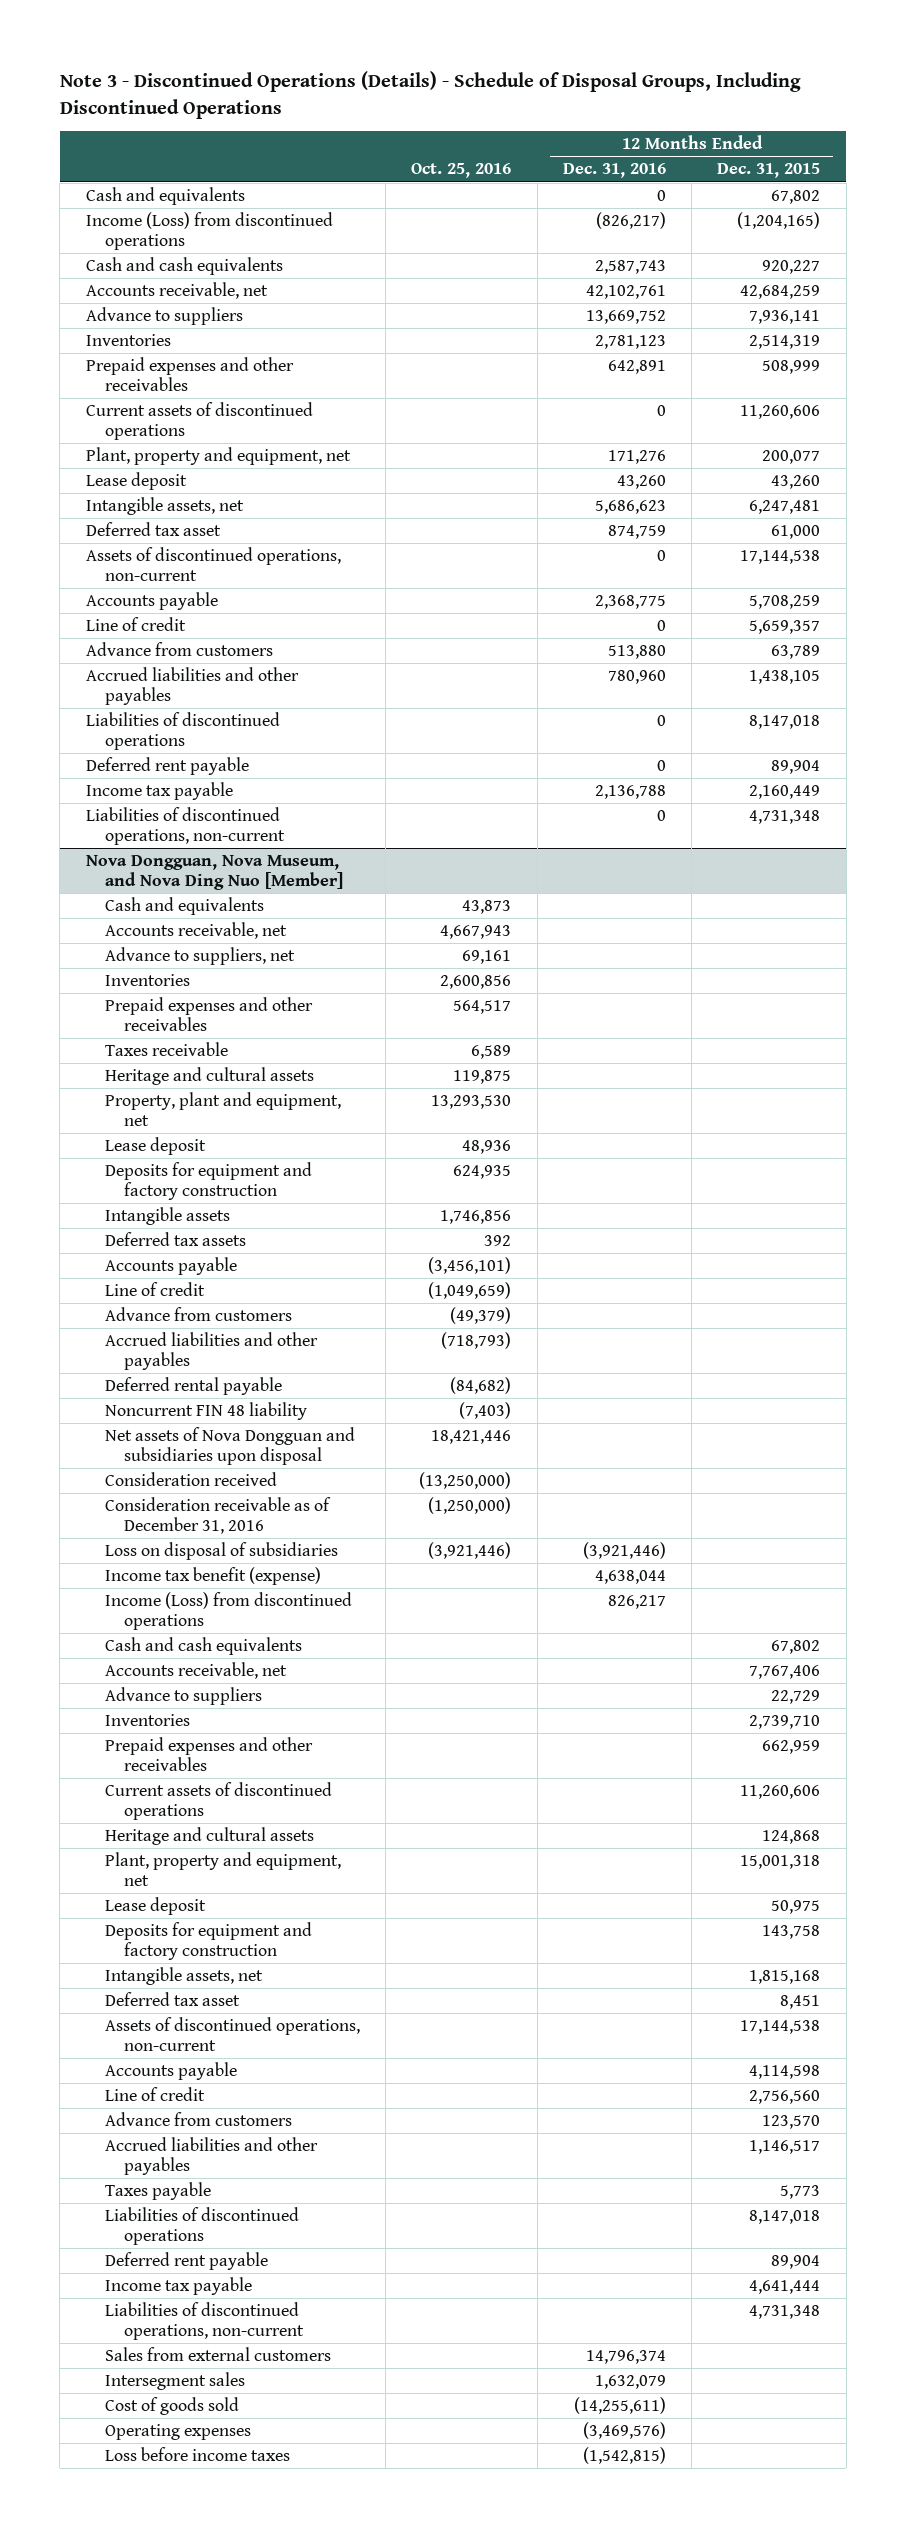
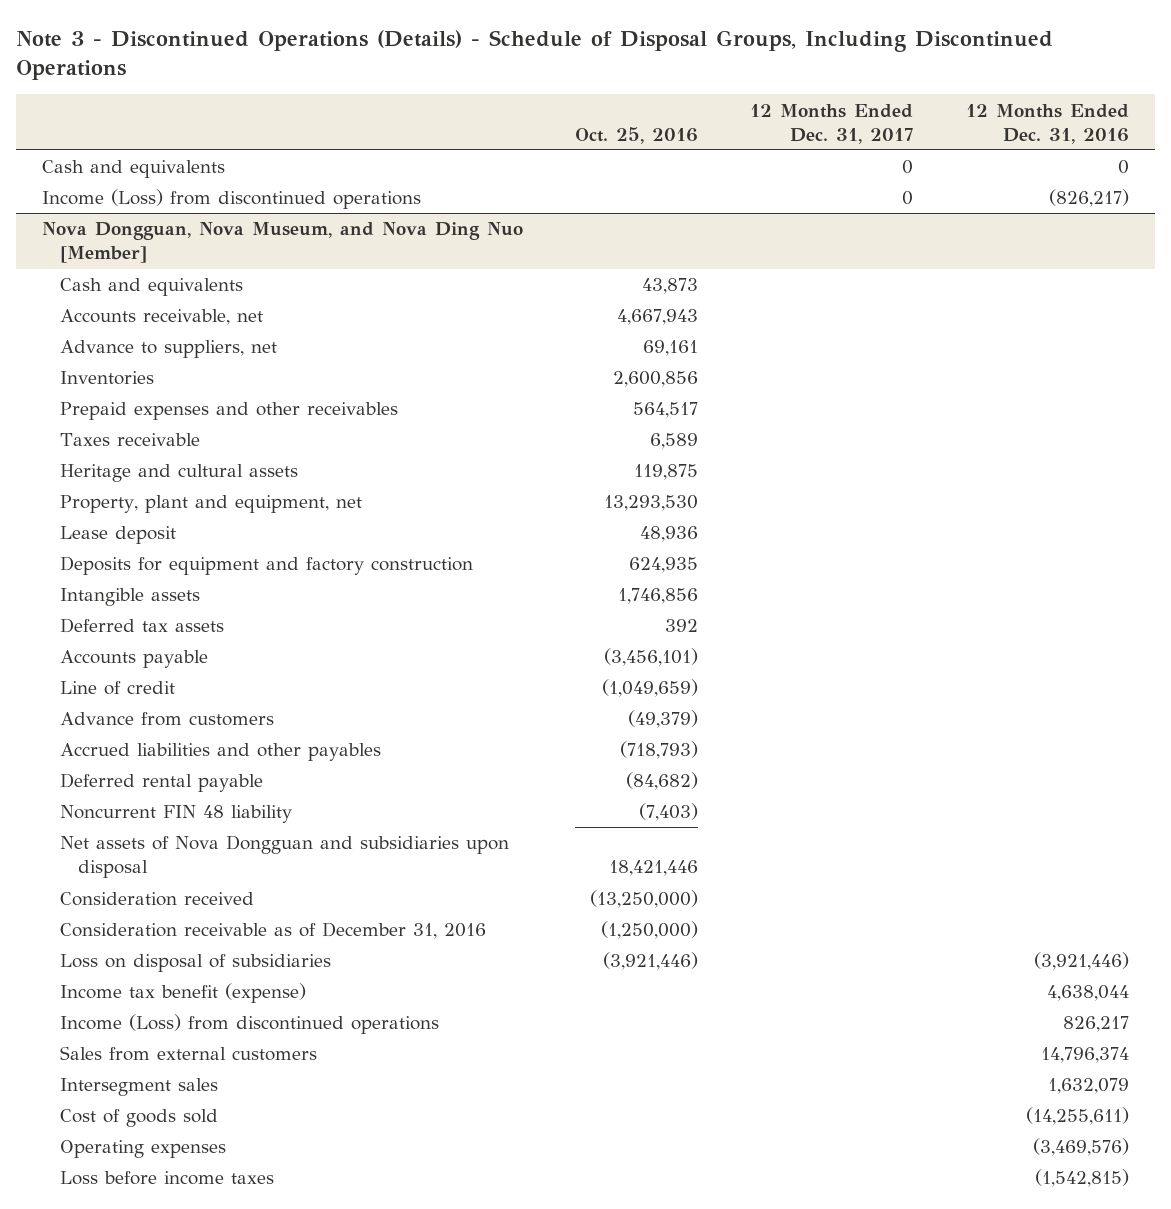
- | Oct. 25, 2016 | 12 Months Ended Dec. 31, 2016 | 12 Months Ended Dec. 31, 2015
+ | Oct. 25, 2016 | 12 Months Ended Dec. 31, 2017 | 12 Months Ended Dec. 31, 2016
- Cash and cash equivalents | | 2,587,743 | 920,227
- Accounts receivable, net | | 42,102,761 | 42,684,259
- Advance to suppliers | | 13,669,752 | 7,936,141
- Inventories | | 2,781,123 | 2,514,319
- Prepaid expenses and other receivables | | 642,891 | 508,999
- Current assets of discontinued operations | | 0 | 11,260,606
- Plant, property and equipment, net | | 171,276 | 200,077
- Lease deposit | | 43,260 | 43,260
- Intangible assets, net | | 5,686,623 | 6,247,481
- Deferred tax asset | | 874,759 | 61,000
- Assets of discontinued operations, non-current | | 0 | 17,144,538
- Accounts payable | | 2,368,775 | 5,708,259
- Line of credit | | 0 | 5,659,357
- Advance from customers | | 513,880 | 63,789
- Accrued liabilities and other payables | | 780,960 | 1,438,105
- Liabilities of discontinued operations | | 0 | 8,147,018
- Deferred rent payable | | 0 | 89,904
- Income tax payable | | 2,136,788 | 2,160,449
- Liabilities of discontinued operations, non-current | | 0 | 4,731,348
@ Nova Dongguan, Nova Museum, and Nova Ding Nuo [Member]
- Cash and cash equivalents | | | 67,802
- Accounts receivable, net | | | 7,767,406
- Advance to suppliers | | | 22,729
- Inventories | | | 2,739,710
- Prepaid expenses and other receivables | | | 662,959
- Current assets of discontinued operations | | | 11,260,606
- Heritage and cultural assets | | | 124,868
- Plant, property and equipment, net | | | 15,001,318
- Lease deposit | | | 50,975
- Deposits for equipment and factory construction | | | 143,758
- Intangible assets, net | | | 1,815,168
- Deferred tax asset | | | 8,451
- Assets of discontinued operations, non-current | | | 17,144,538
- Accounts payable | | | 4,114,598
- Line of credit | | | 2,756,560
- Advance from customers | | | 123,570
- Accrued liabilities and other payables | | | 1,146,517
- Taxes payable | | | 5,773
- Liabilities of discontinued operations | | | 8,147,018
- Deferred rent payable | | | 89,904
- Income tax payable | | | 4,641,444
- Liabilities of discontinued operations, non-current | | | 4,731,348

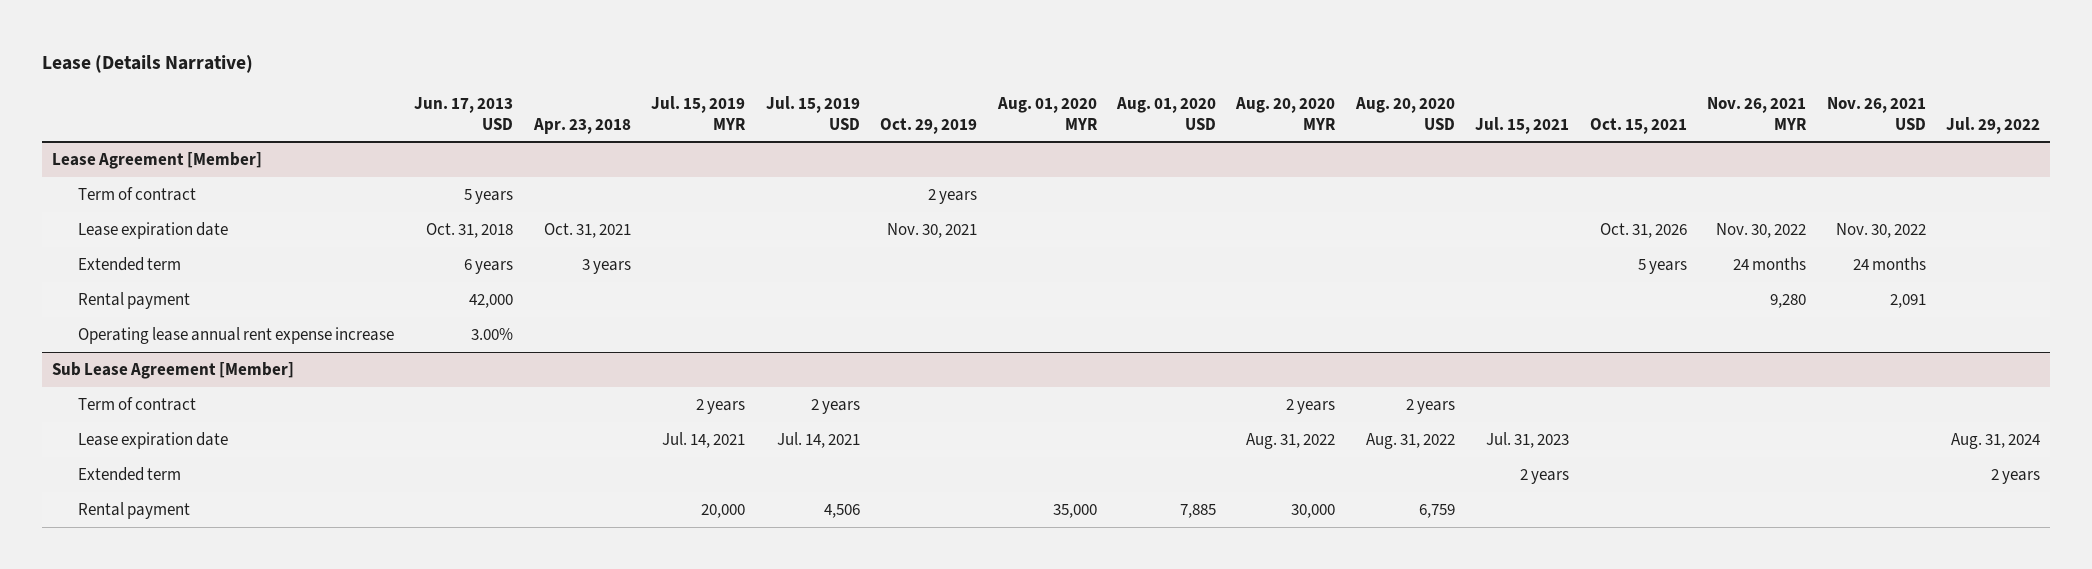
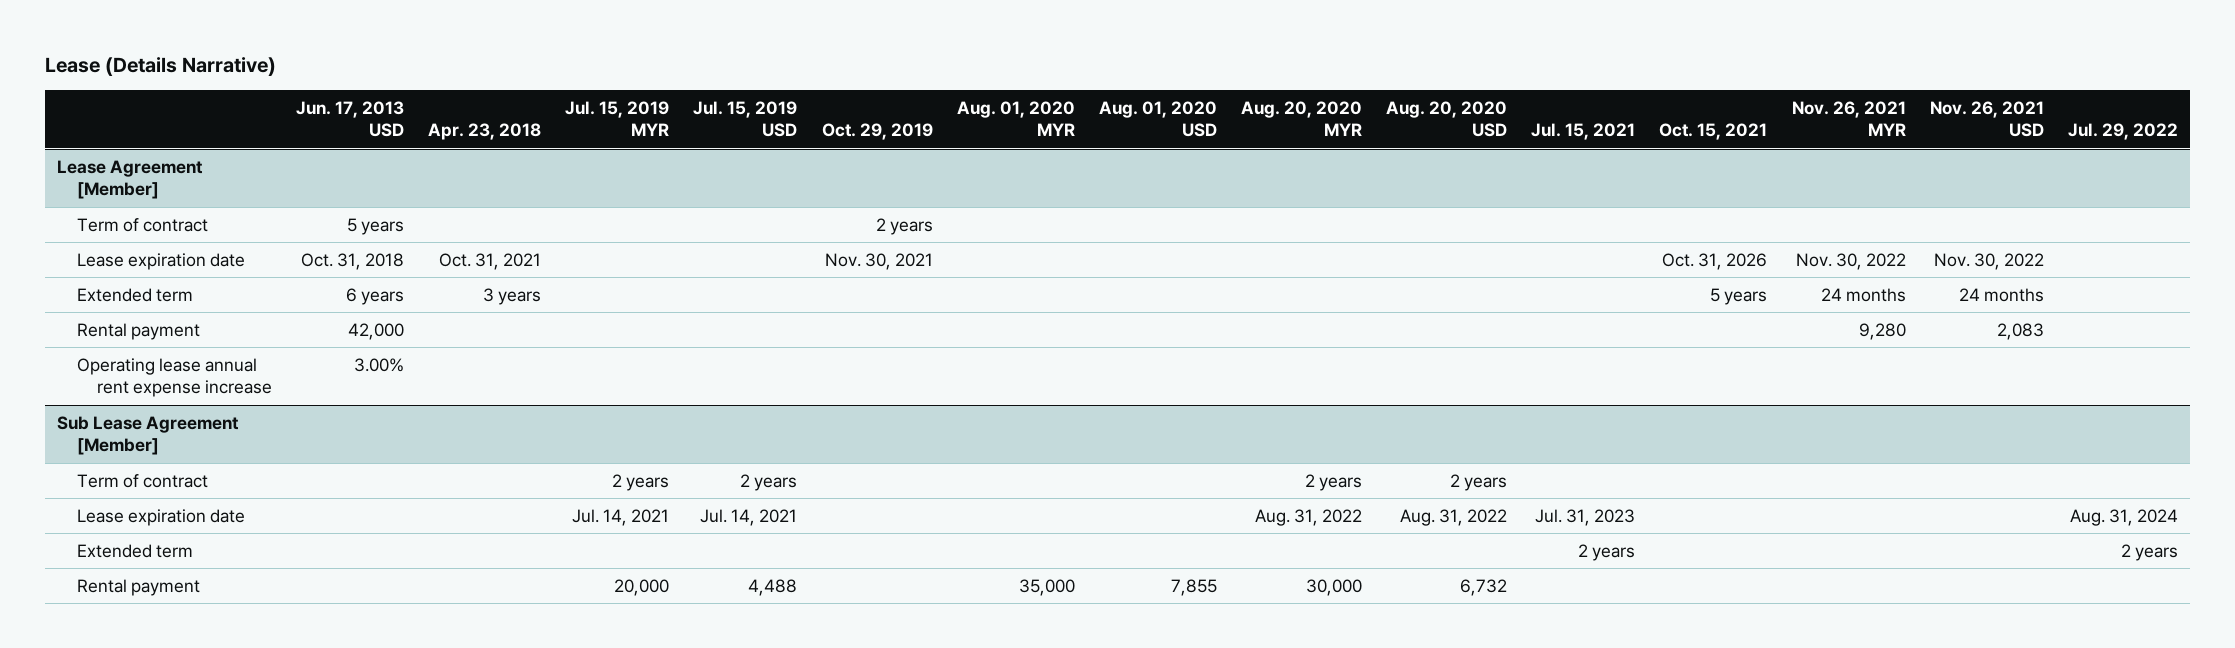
@ Lease Agreement [Member]
- Rental payment | 42,000 | | | | | | | | | | | 9,280 | 2,091 |
+ Rental payment | 42,000 | | | | | | | | | | | 9,280 | 2,083 |
@ Sub Lease Agreement [Member]
- Rental payment | | | 20,000 | 4,506 | | 35,000 | 7,885 | 30,000 | 6,759 | | | | |
+ Rental payment | | | 20,000 | 4,488 | | 35,000 | 7,855 | 30,000 | 6,732 | | | | |

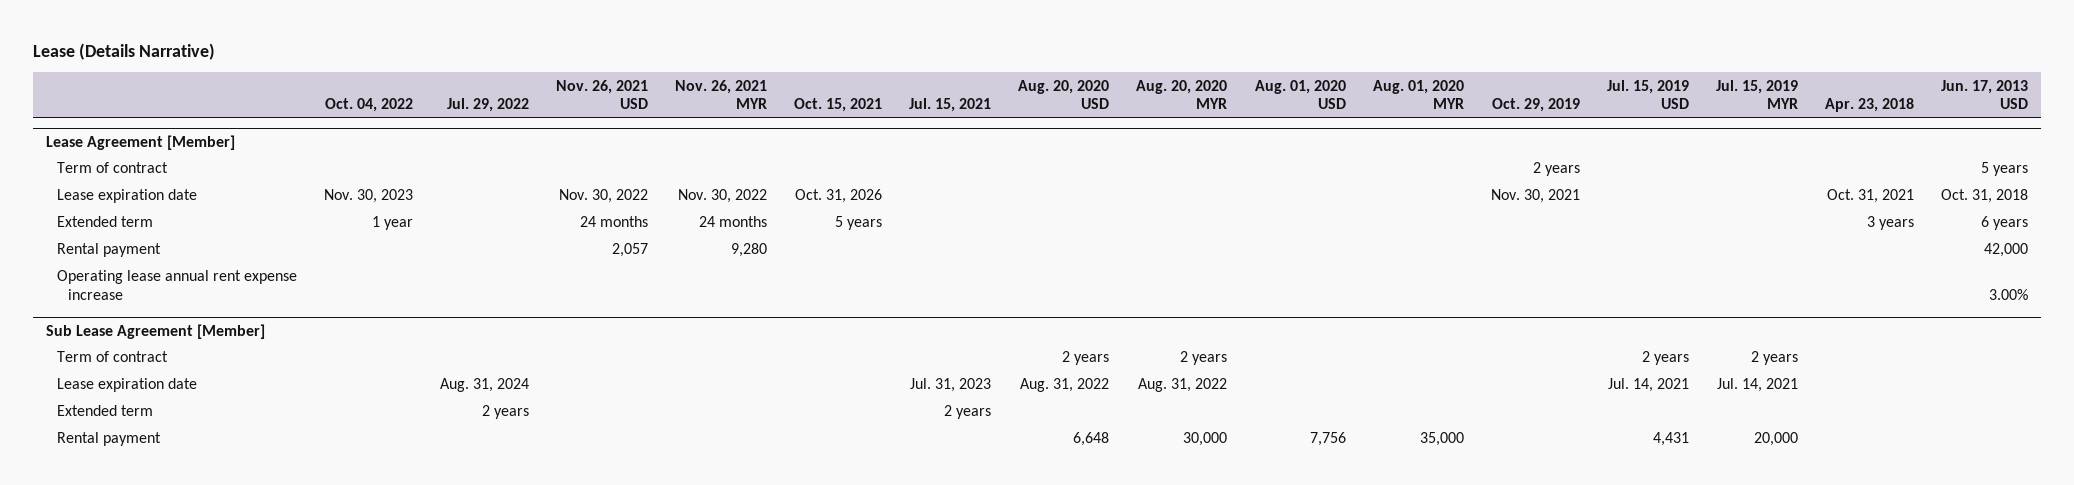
- | Jun. 17, 2013 USD | Apr. 23, 2018 | Jul. 15, 2019 MYR | Jul. 15, 2019 USD | Oct. 29, 2019 | Aug. 01, 2020 MYR | Aug. 01, 2020 USD | Aug. 20, 2020 MYR | Aug. 20, 2020 USD | Jul. 15, 2021 | Oct. 15, 2021 | Nov. 26, 2021 MYR | Nov. 26, 2021 USD | Jul. 29, 2022
+ | Oct. 04, 2022 | Jul. 29, 2022 | Nov. 26, 2021 USD | Nov. 26, 2021 MYR | Oct. 15, 2021 | Jul. 15, 2021 | Aug. 20, 2020 USD | Aug. 20, 2020 MYR | Aug. 01, 2020 USD | Aug. 01, 2020 MYR | Oct. 29, 2019 | Jul. 15, 2019 USD | Jul. 15, 2019 MYR | Apr. 23, 2018 | Jun. 17, 2013 USD
@ Lease Agreement [Member]
- Rental payment | 42,000 | | | | | | | | | | | 9,280 | 2,083 |
+ Rental payment | | | 2,057 | 9,280 | | | | | | | | | | | 42,000
@ Sub Lease Agreement [Member]
- Rental payment | | | 20,000 | 4,488 | | 35,000 | 7,855 | 30,000 | 6,732 | | | | |
+ Rental payment | | | | | | | 6,648 | 30,000 | 7,756 | 35,000 | | 4,431 | 20,000 | |

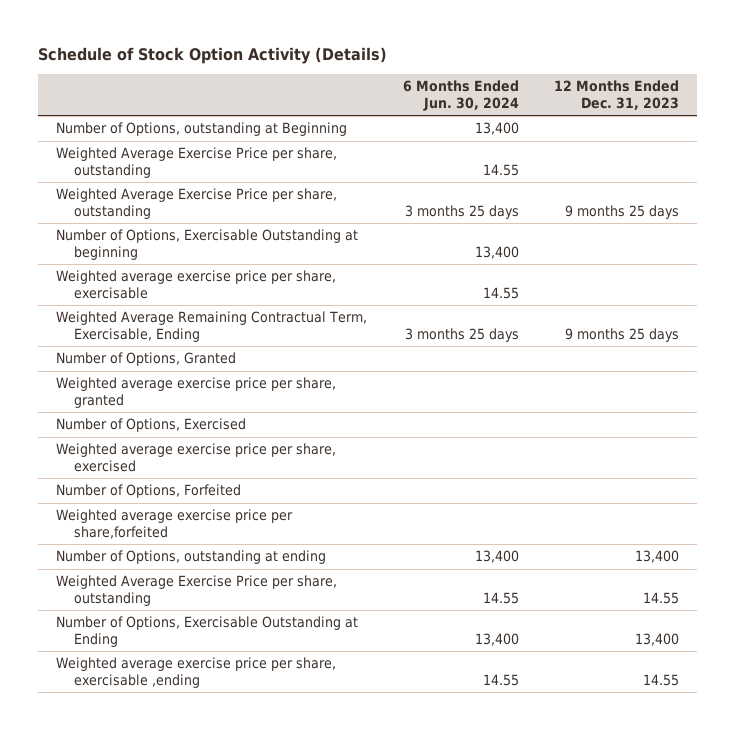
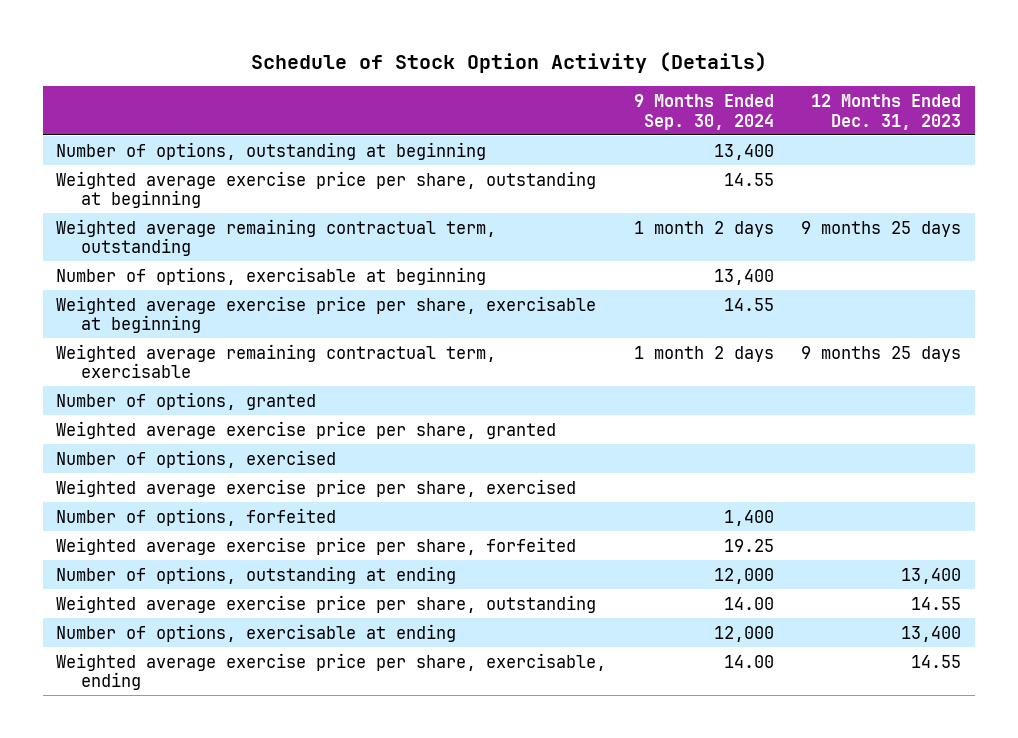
- | 6 Months Ended Jun. 30, 2024 | 12 Months Ended Dec. 31, 2023
+ | 9 Months Ended Sep. 30, 2024 | 12 Months Ended Dec. 31, 2023
- Number of Options, outstanding at Beginning | 13,400 |
- Weighted Average Exercise Price per share, outstanding | 14.55 |
- Weighted Average Exercise Price per share, outstanding | 3 months 25 days | 9 months 25 days
- Number of Options, Exercisable Outstanding at beginning | 13,400 |
- Weighted average exercise price per share, exercisable | 14.55 |
- Weighted Average Remaining Contractual Term, Exercisable, Ending | 3 months 25 days | 9 months 25 days
- Number of Options, Granted
+ Number of options, outstanding at beginning | 13,400 |
+ Weighted average exercise price per share, outstanding at beginning | 14.55 |
+ Weighted average remaining contractual term, outstanding | 1 month 2 days | 9 months 25 days
+ Number of options, exercisable at beginning | 13,400 |
+ Weighted average exercise price per share, exercisable at beginning | 14.55 |
+ Weighted average remaining contractual term, exercisable | 1 month 2 days | 9 months 25 days
+ Number of options, granted
- Number of Options, Exercised
+ Number of options, exercised
- Number of Options, Forfeited
- Weighted average exercise price per share,forfeited
- Number of Options, outstanding at ending | 13,400 | 13,400
- Weighted Average Exercise Price per share, outstanding | 14.55 | 14.55
- Number of Options, Exercisable Outstanding at Ending | 13,400 | 13,400
- Weighted average exercise price per share, exercisable ,ending | 14.55 | 14.55
+ Number of options, forfeited | 1,400 |
+ Weighted average exercise price per share, forfeited | 19.25 |
+ Number of options, outstanding at ending | 12,000 | 13,400
+ Weighted average exercise price per share, outstanding | 14.00 | 14.55
+ Number of options, exercisable at ending | 12,000 | 13,400
+ Weighted average exercise price per share, exercisable, ending | 14.00 | 14.55

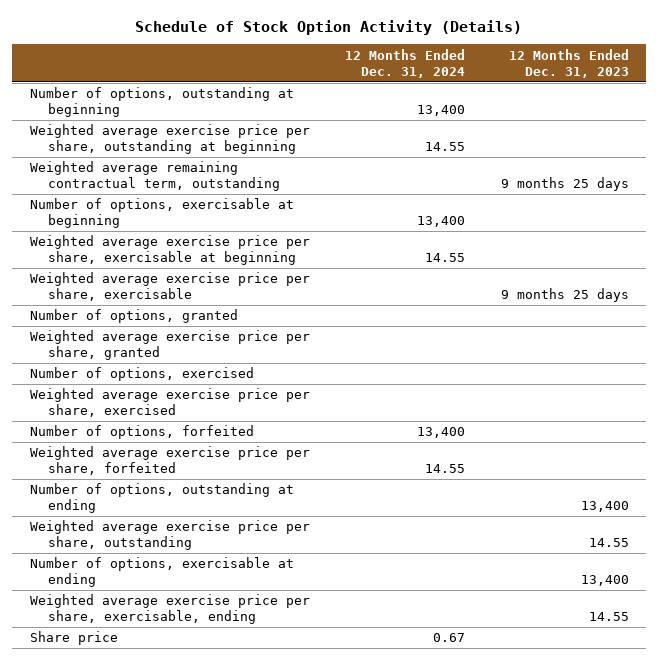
- | 9 Months Ended Sep. 30, 2024 | 12 Months Ended Dec. 31, 2023
+ | 12 Months Ended Dec. 31, 2024 | 12 Months Ended Dec. 31, 2023
- Weighted average remaining contractual term, exercisable | 1 month 2 days | 9 months 25 days
+ Weighted average exercise price per share, exercisable | | 9 months 25 days
+ Share price | 0.67 |

